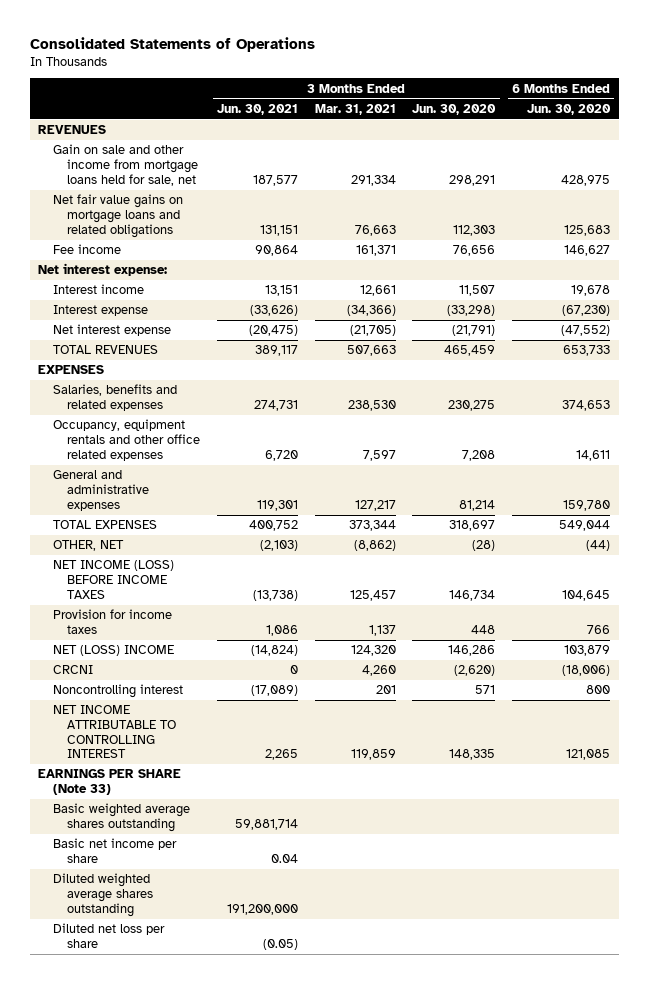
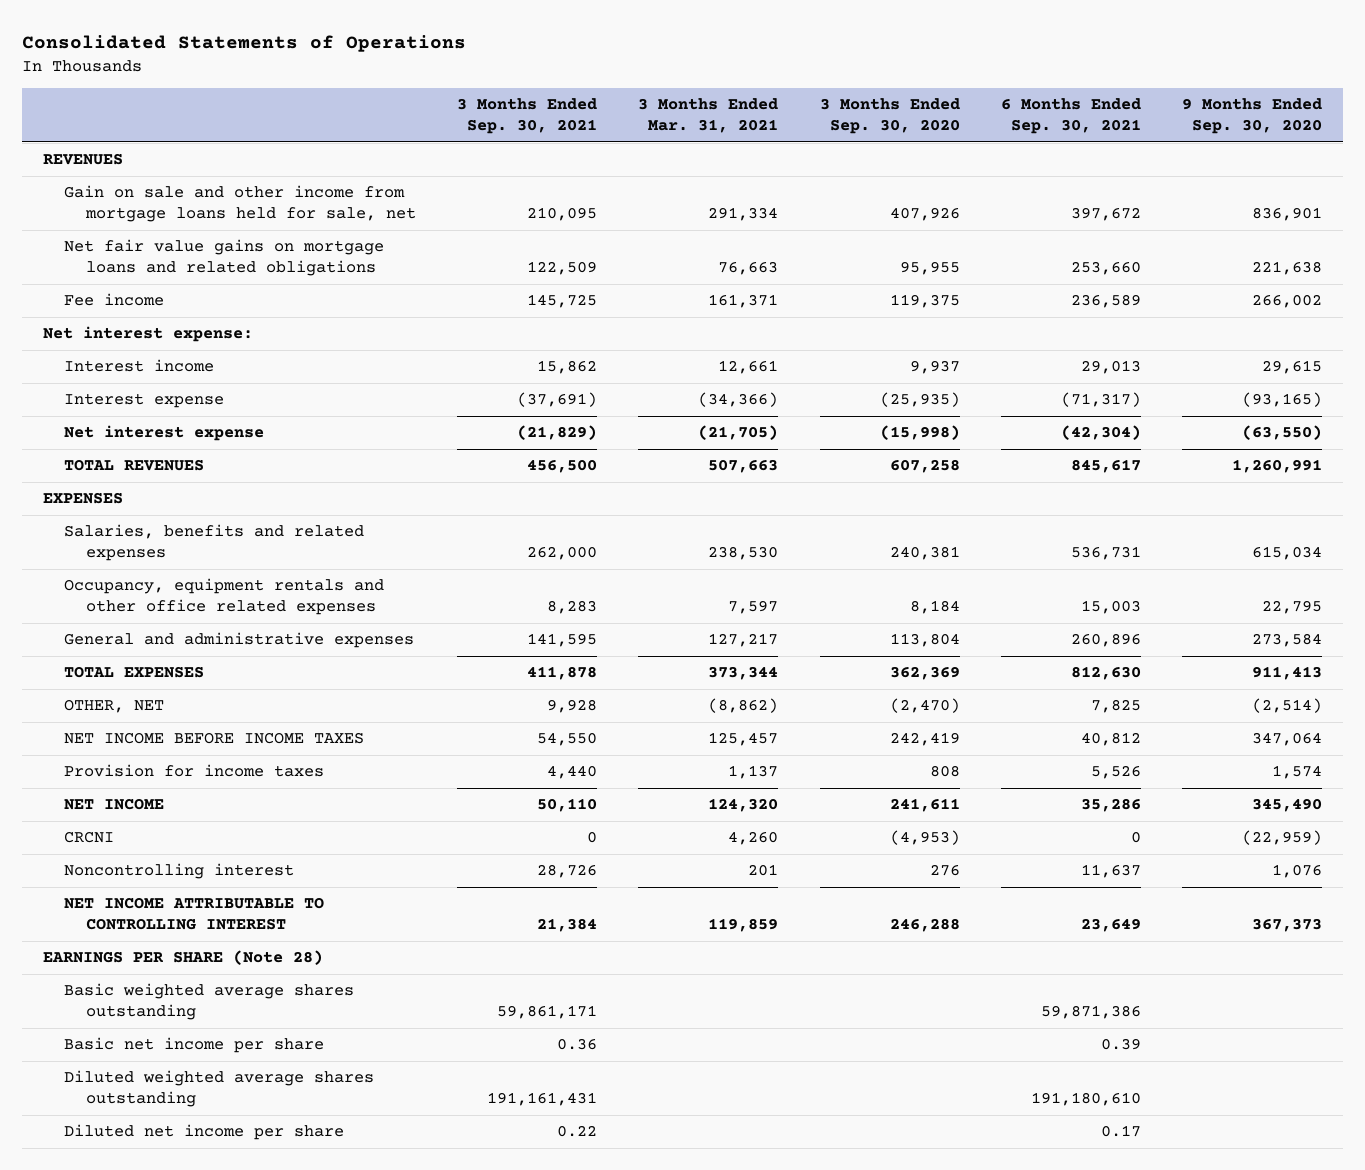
- | 3 Months Ended Jun. 30, 2021 | 3 Months Ended Mar. 31, 2021 | 3 Months Ended Jun. 30, 2020 | 6 Months Ended Jun. 30, 2020
+ | 3 Months Ended Sep. 30, 2021 | 3 Months Ended Mar. 31, 2021 | 3 Months Ended Sep. 30, 2020 | 6 Months Ended Sep. 30, 2021 | 9 Months Ended Sep. 30, 2020
- NET INCOME (LOSS) BEFORE INCOME TAXES | (13,738) | 125,457 | 146,734 | 104,645
+ NET INCOME BEFORE INCOME TAXES | 54,550 | 125,457 | 242,419 | 40,812 | 347,064
- NET (LOSS) INCOME | (14,824) | 124,320 | 146,286 | 103,879
+ NET INCOME | 50,110 | 124,320 | 241,611 | 35,286 | 345,490
- EARNINGS PER SHARE (Note 33)
+ EARNINGS PER SHARE (Note 28)
- Diluted net loss per share | (0.05) | | |
+ Diluted net income per share | 0.22 | | | 0.17 |

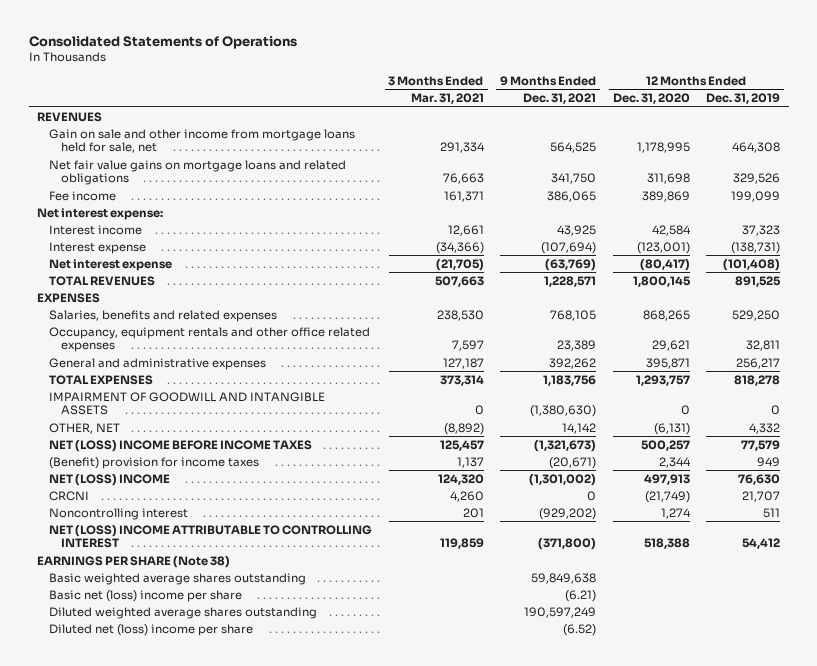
- | 3 Months Ended Sep. 30, 2021 | 3 Months Ended Mar. 31, 2021 | 3 Months Ended Sep. 30, 2020 | 6 Months Ended Sep. 30, 2021 | 9 Months Ended Sep. 30, 2020
+ | 3 Months Ended Mar. 31, 2021 | 9 Months Ended Dec. 31, 2021 | 12 Months Ended Dec. 31, 2020 | 12 Months Ended Dec. 31, 2019
- General and administrative expenses | 141,595 | 127,217 | 113,804 | 260,896 | 273,584
- TOTAL EXPENSES | 411,878 | 373,344 | 362,369 | 812,630 | 911,413
- OTHER, NET | 9,928 | (8,862) | (2,470) | 7,825 | (2,514)
- NET INCOME BEFORE INCOME TAXES | 54,550 | 125,457 | 242,419 | 40,812 | 347,064
- Provision for income taxes | 4,440 | 1,137 | 808 | 5,526 | 1,574
- NET INCOME | 50,110 | 124,320 | 241,611 | 35,286 | 345,490
+ General and administrative expenses | 127,187 | 392,262 | 395,871 | 256,217
+ TOTAL EXPENSES | 373,314 | 1,183,756 | 1,293,757 | 818,278
+ IMPAIRMENT OF GOODWILL AND INTANGIBLE ASSETS | 0 | (1,380,630) | 0 | 0
+ OTHER, NET | (8,892) | 14,142 | (6,131) | 4,332
+ NET (LOSS) INCOME BEFORE INCOME TAXES | 125,457 | (1,321,673) | 500,257 | 77,579
+ (Benefit) provision for income taxes | 1,137 | (20,671) | 2,344 | 949
+ NET (LOSS) INCOME | 124,320 | (1,301,002) | 497,913 | 76,630
- NET INCOME ATTRIBUTABLE TO CONTROLLING INTEREST | 21,384 | 119,859 | 246,288 | 23,649 | 367,373
- EARNINGS PER SHARE (Note 28)
+ NET (LOSS) INCOME ATTRIBUTABLE TO CONTROLLING INTEREST | 119,859 | (371,800) | 518,388 | 54,412
+ EARNINGS PER SHARE (Note 38)
- Basic net income per share | 0.36 | | | 0.39 |
+ Basic net (loss) income per share | | (6.21) | |
- Diluted net income per share | 0.22 | | | 0.17 |
+ Diluted net (loss) income per share | | (6.52) | |

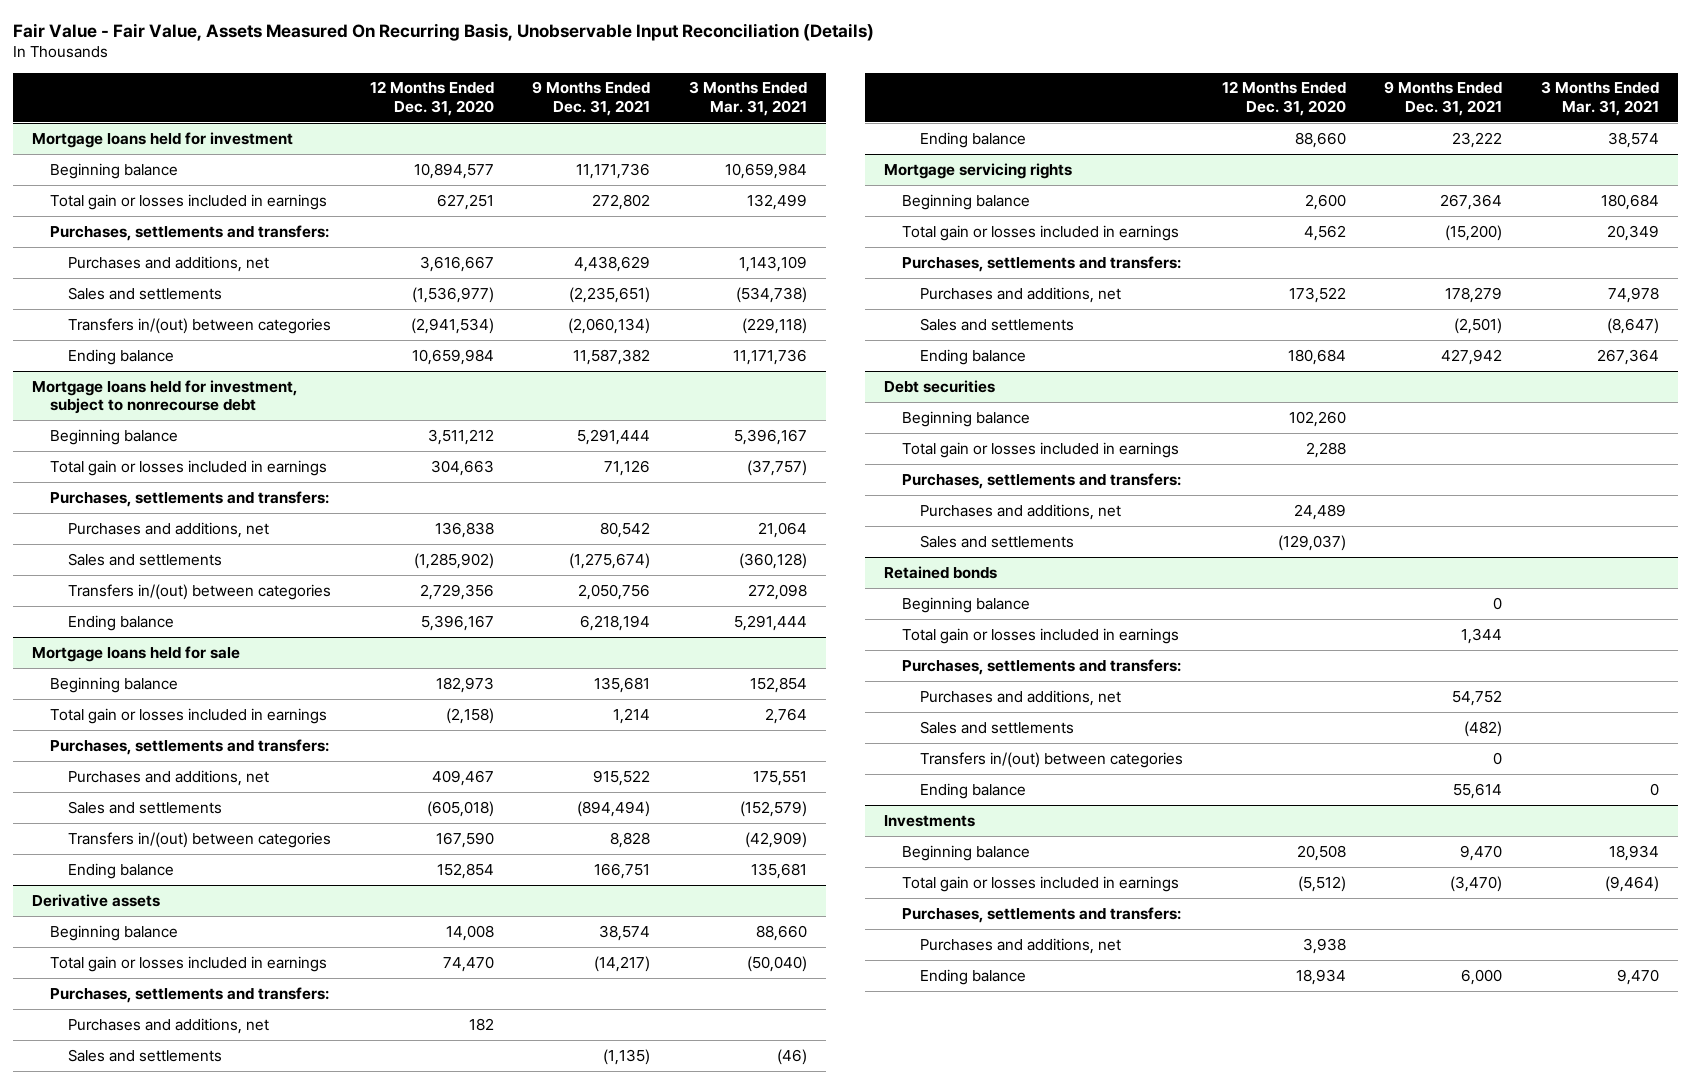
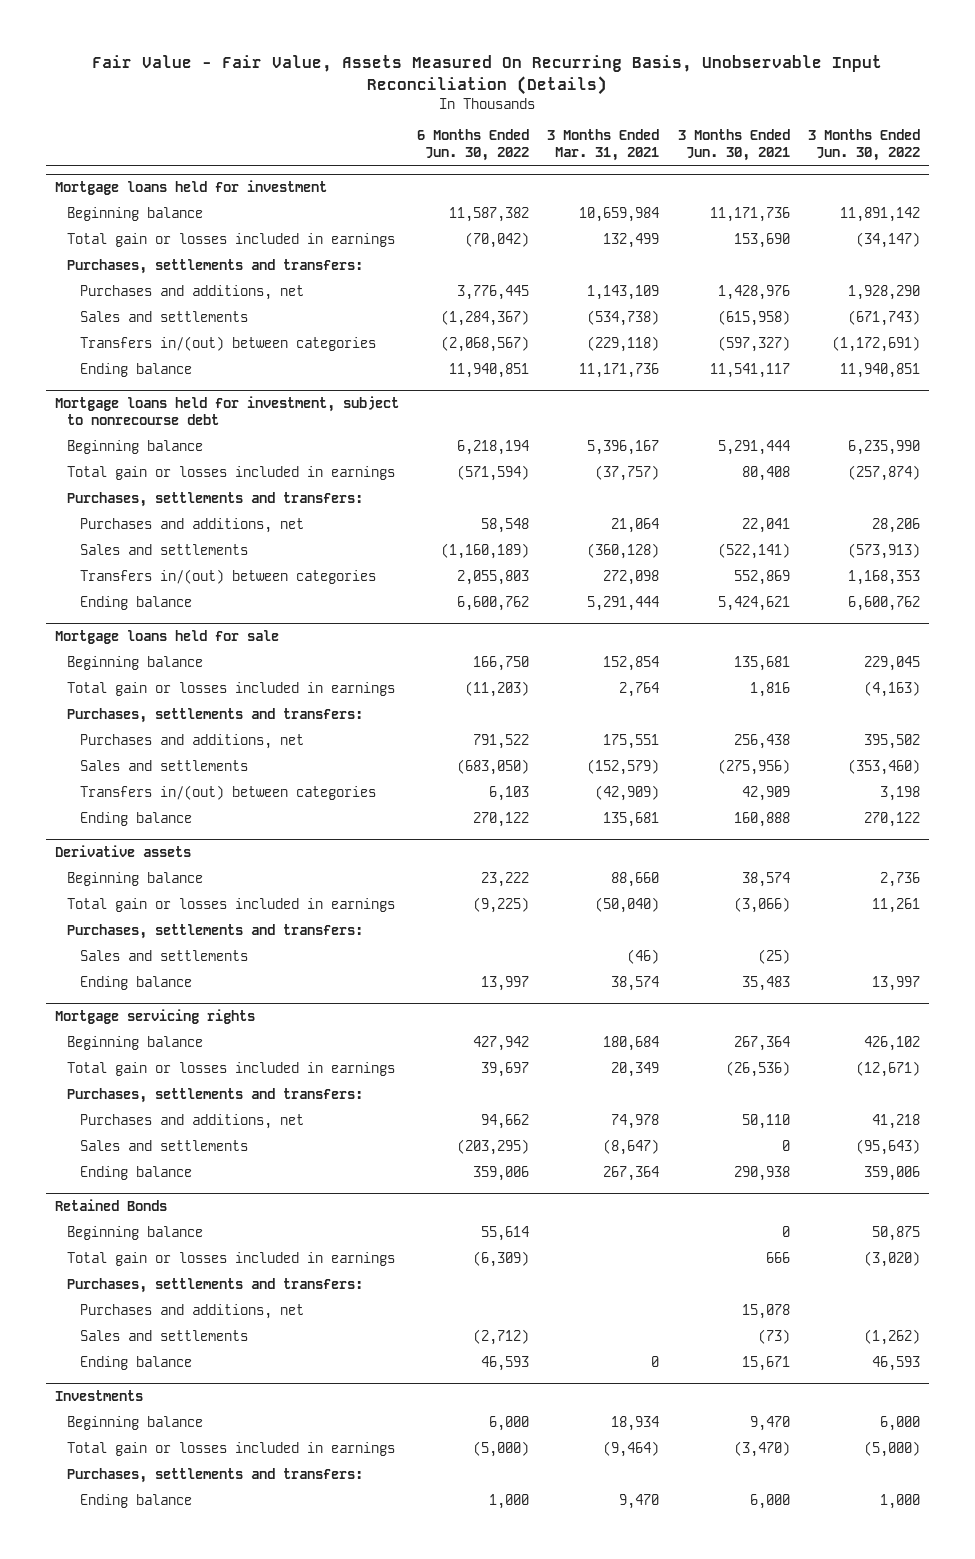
- | 12 Months Ended Dec. 31, 2020 | 9 Months Ended Dec. 31, 2021 | 3 Months Ended Mar. 31, 2021
+ | 6 Months Ended Jun. 30, 2022 | 3 Months Ended Mar. 31, 2021 | 3 Months Ended Jun. 30, 2021 | 3 Months Ended Jun. 30, 2022
@ Derivative assets
- Purchases and additions, net | 182 | |
- Debt securities
- Beginning balance | 102,260 | |
- Total gain or losses included in earnings | 2,288 | |
- Purchases, settlements and transfers:
- Purchases and additions, net | 24,489 | |
- Sales and settlements | (129,037) | |
- Retained bonds
+ Retained Bonds
- Transfers in/(out) between categories | | 0 |
@ Investments
- Purchases and additions, net | 3,938 | |

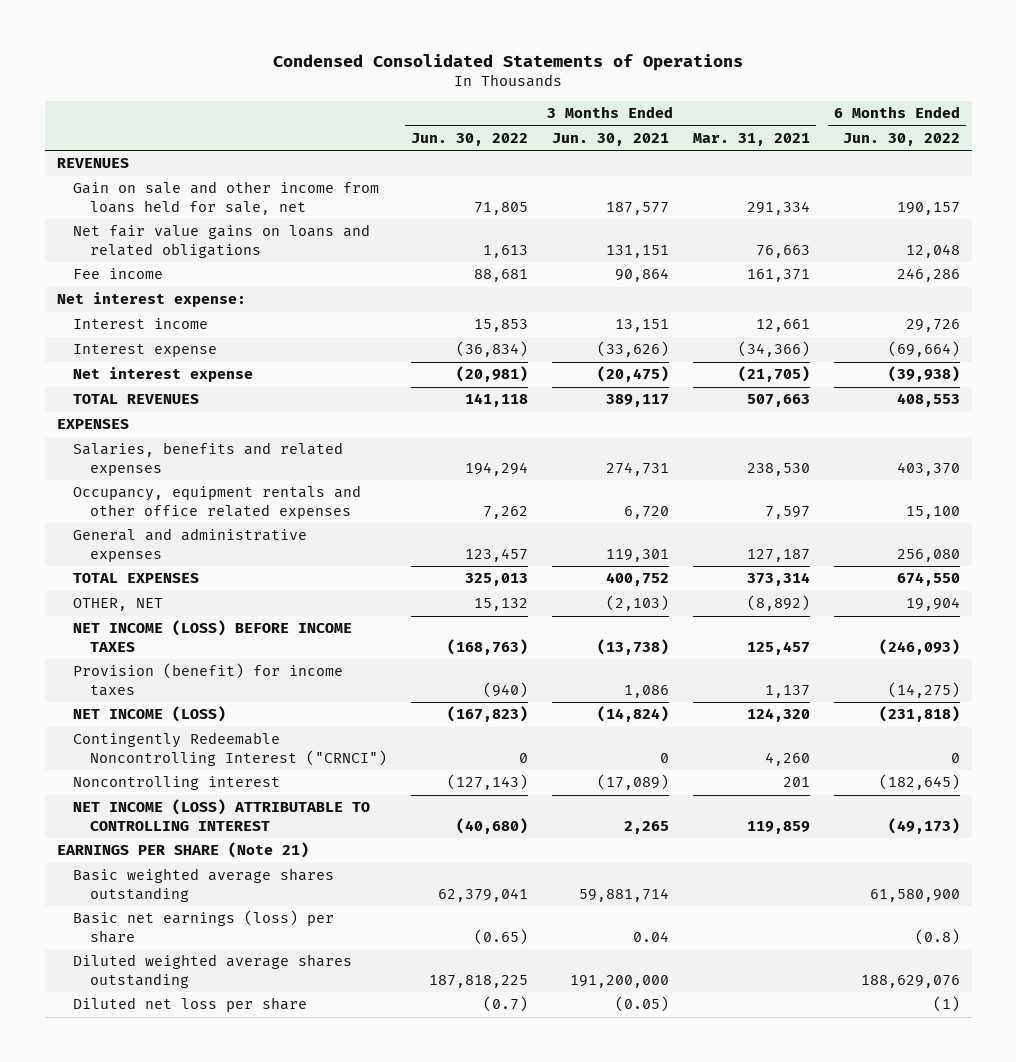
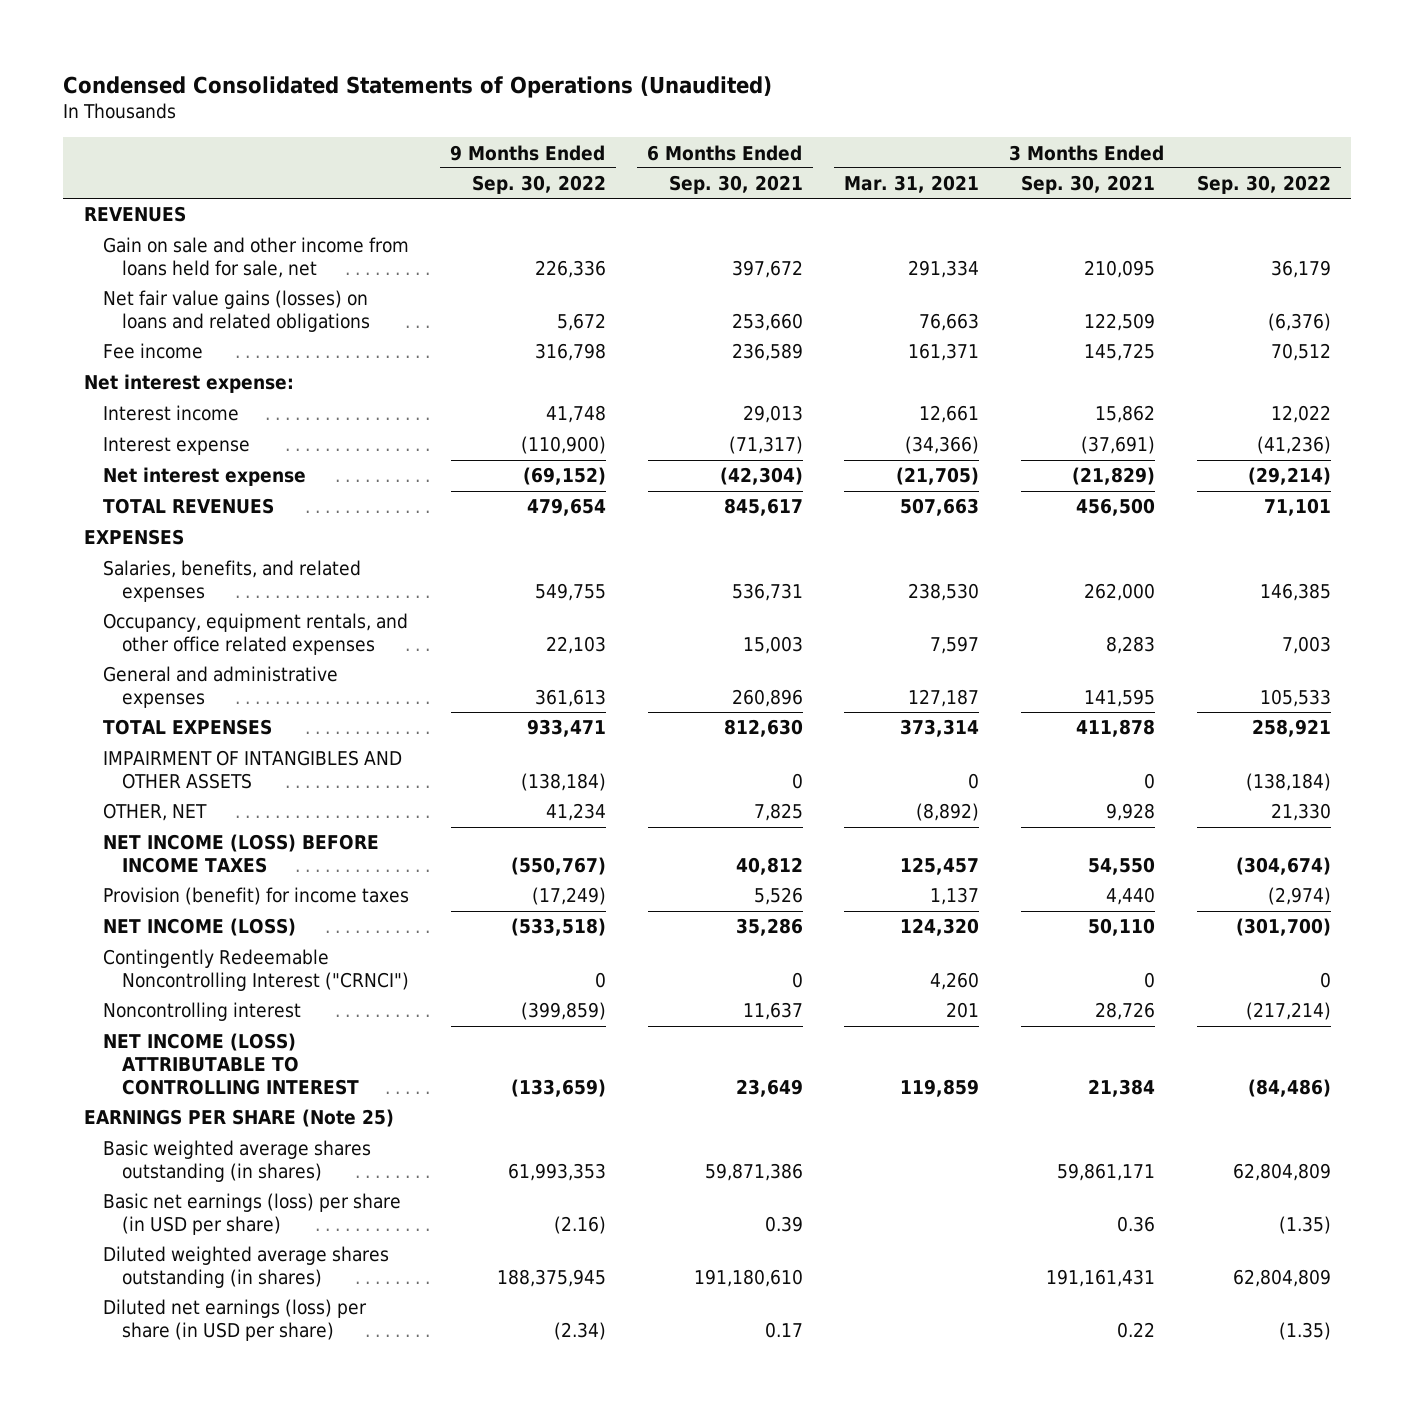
- Condensed Consolidated Statements of Operations
+ Condensed Consolidated Statements of Operations (Unaudited)
- | 3 Months Ended Jun. 30, 2022 | 3 Months Ended Jun. 30, 2021 | 3 Months Ended Mar. 31, 2021 | 6 Months Ended Jun. 30, 2022
+ | 9 Months Ended Sep. 30, 2022 | 6 Months Ended Sep. 30, 2021 | 3 Months Ended Mar. 31, 2021 | 3 Months Ended Sep. 30, 2021 | 3 Months Ended Sep. 30, 2022
- Net fair value gains on loans and related obligations | 1,613 | 131,151 | 76,663 | 12,048
+ Net fair value gains (losses) on loans and related obligations | 5,672 | 253,660 | 76,663 | 122,509 | (6,376)
- Salaries, benefits and related expenses | 194,294 | 274,731 | 238,530 | 403,370
- Occupancy, equipment rentals and other office related expenses | 7,262 | 6,720 | 7,597 | 15,100
+ Salaries, benefits, and related expenses | 549,755 | 536,731 | 238,530 | 262,000 | 146,385
+ Occupancy, equipment rentals, and other office related expenses | 22,103 | 15,003 | 7,597 | 8,283 | 7,003
+ IMPAIRMENT OF INTANGIBLES AND OTHER ASSETS | (138,184) | 0 | 0 | 0 | (138,184)
- EARNINGS PER SHARE (Note 21)
- Basic weighted average shares outstanding | 62,379,041 | 59,881,714 | | 61,580,900
- Basic net earnings (loss) per share | (0.65) | 0.04 | | (0.8)
- Diluted weighted average shares outstanding | 187,818,225 | 191,200,000 | | 188,629,076
- Diluted net loss per share | (0.7) | (0.05) | | (1)
+ EARNINGS PER SHARE (Note 25)
+ Basic weighted average shares outstanding (in shares) | 61,993,353 | 59,871,386 | | 59,861,171 | 62,804,809
+ Basic net earnings (loss) per share (in USD per share) | (2.16) | 0.39 | | 0.36 | (1.35)
+ Diluted weighted average shares outstanding (in shares) | 188,375,945 | 191,180,610 | | 191,161,431 | 62,804,809
+ Diluted net earnings (loss) per share (in USD per share) | (2.34) | 0.17 | | 0.22 | (1.35)

